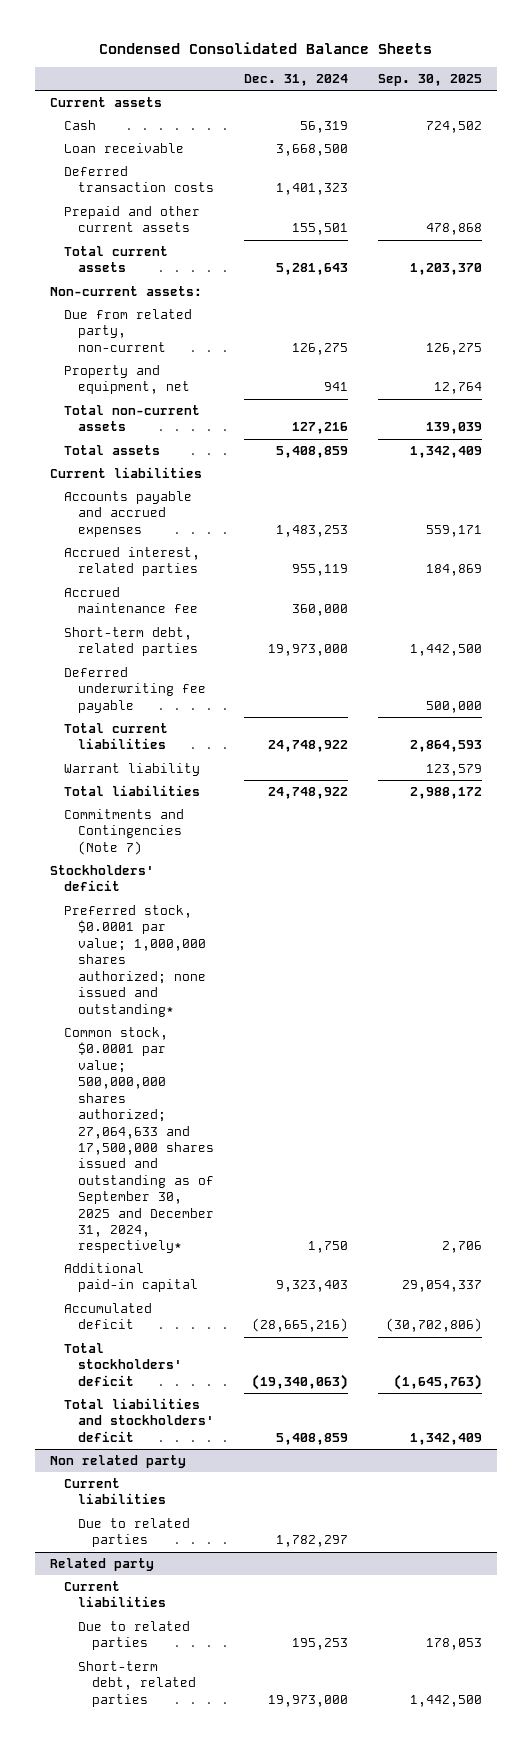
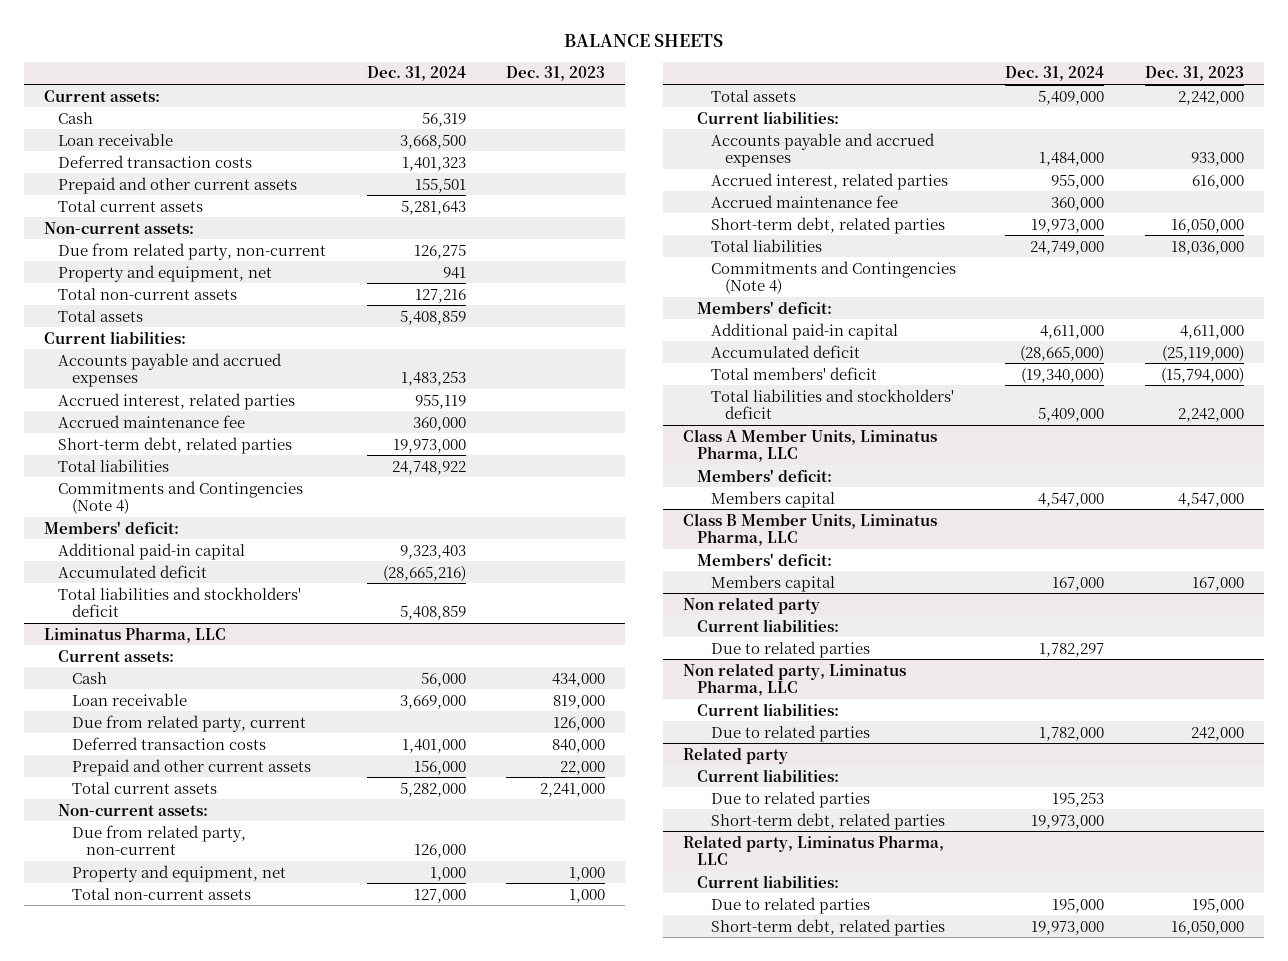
- Condensed Consolidated Balance Sheets
+ BALANCE SHEETS
- | Dec. 31, 2024 | Sep. 30, 2025
+ | Dec. 31, 2024 | Dec. 31, 2023
- Current assets
+ Current assets:
- Current liabilities
+ Current liabilities:
- Deferred underwriting fee payable | | 500,000
- Total current liabilities | 24,748,922 | 2,864,593
- Warrant liability | | 123,579
- Commitments and Contingencies (Note 7)
- Stockholders' deficit
- Preferred stock, $0.0001 par value; 1,000,000 shares authorized; none issued and outstanding*
- Common stock, $0.0001 par value; 500,000,000 shares authorized; 27,064,633 and 17,500,000 shares issued and outstanding as of September 30, 2025 and December 31, 2024, respectively* | 1,750 | 2,706
+ Commitments and Contingencies (Note 4)
+ Members' deficit:
- Total stockholders' deficit | (19,340,063) | (1,645,763)
+ Liminatus Pharma, LLC
+ Current assets:
+ Cash | 56,000 | 434,000
+ Loan receivable | 3,669,000 | 819,000
+ Due from related party, current | | 126,000
+ Deferred transaction costs | 1,401,000 | 840,000
+ Prepaid and other current assets | 156,000 | 22,000
+ Total current assets | 5,282,000 | 2,241,000
+ Non-current assets:
+ Due from related party, non-current | 126,000 |
+ Property and equipment, net | 1,000 | 1,000
+ Total non-current assets | 127,000 | 1,000
+ Total assets | 5,409,000 | 2,242,000
+ Current liabilities:
+ Accounts payable and accrued expenses | 1,484,000 | 933,000
+ Accrued interest, related parties | 955,000 | 616,000
+ Accrued maintenance fee | 360,000 |
+ Short-term debt, related parties | 19,973,000 | 16,050,000
+ Total liabilities | 24,749,000 | 18,036,000
+ Commitments and Contingencies (Note 4)
+ Members' deficit:
+ Additional paid-in capital | 4,611,000 | 4,611,000
+ Accumulated deficit | (28,665,000) | (25,119,000)
+ Total members' deficit | (19,340,000) | (15,794,000)
+ Total liabilities and stockholders' deficit | 5,409,000 | 2,242,000
+ Class A Member Units, Liminatus Pharma, LLC
+ Members' deficit:
+ Members capital | 4,547,000 | 4,547,000
+ Class B Member Units, Liminatus Pharma, LLC
+ Members' deficit:
+ Members capital | 167,000 | 167,000
@ Non related party
- Current liabilities
+ Current liabilities:
+ Non related party, Liminatus Pharma, LLC
+ Current liabilities:
+ Due to related parties | 1,782,000 | 242,000
@ Related party
- Current liabilities
+ Current liabilities:
+ Related party, Liminatus Pharma, LLC
+ Current liabilities:
+ Due to related parties | 195,000 | 195,000
+ Short-term debt, related parties | 19,973,000 | 16,050,000

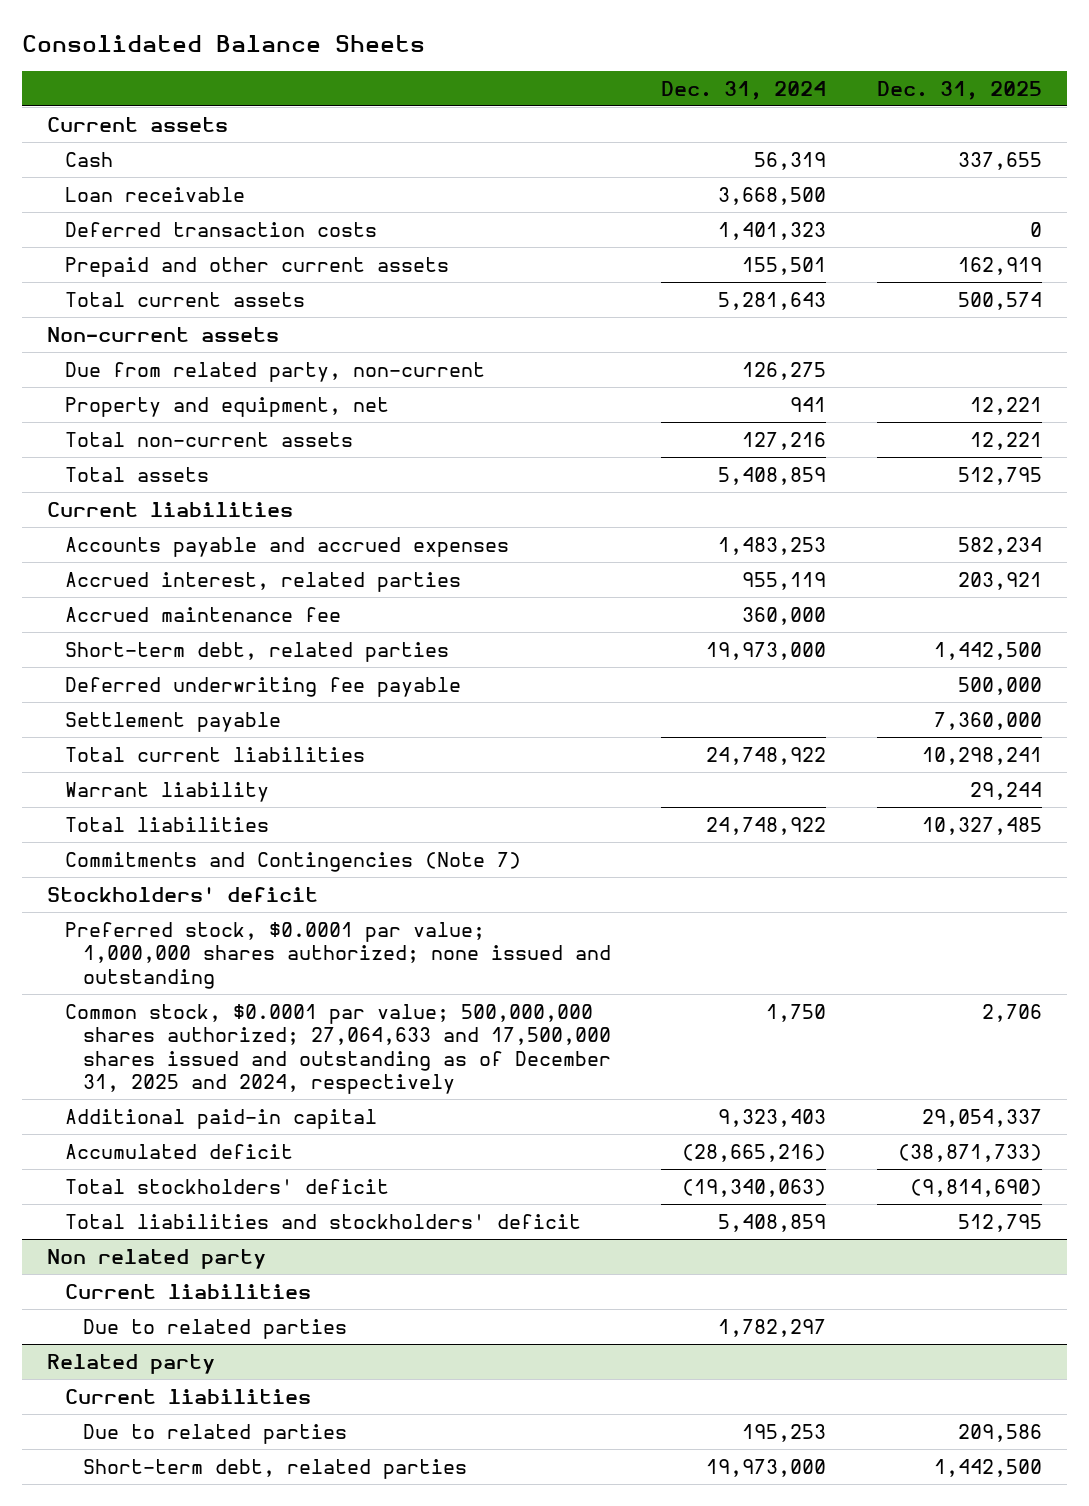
- BALANCE SHEETS
+ Consolidated Balance Sheets
- | Dec. 31, 2024 | Dec. 31, 2023
+ | Dec. 31, 2024 | Dec. 31, 2025
- Current assets:
+ Current assets
- Non-current assets:
+ Non-current assets
- Current liabilities:
+ Current liabilities
+ Deferred underwriting fee payable | | 500,000
+ Settlement payable | | 7,360,000
+ Total current liabilities | 24,748,922 | 10,298,241
+ Warrant liability | | 29,244
- Commitments and Contingencies (Note 4)
- Members' deficit:
+ Commitments and Contingencies (Note 7)
+ Stockholders' deficit
+ Preferred stock, $0.0001 par value; 1,000,000 shares authorized; none issued and outstanding
+ Common stock, $0.0001 par value; 500,000,000 shares authorized; 27,064,633 and 17,500,000 shares issued and outstanding as of December 31, 2025 and 2024, respectively | 1,750 | 2,706
+ Total stockholders' deficit | (19,340,063) | (9,814,690)
- Liminatus Pharma, LLC
- Current assets:
- Cash | 56,000 | 434,000
- Loan receivable | 3,669,000 | 819,000
- Due from related party, current | | 126,000
- Deferred transaction costs | 1,401,000 | 840,000
- Prepaid and other current assets | 156,000 | 22,000
- Total current assets | 5,282,000 | 2,241,000
- Non-current assets:
- Due from related party, non-current | 126,000 |
- Property and equipment, net | 1,000 | 1,000
- Total non-current assets | 127,000 | 1,000
- Total assets | 5,409,000 | 2,242,000
- Current liabilities:
- Accounts payable and accrued expenses | 1,484,000 | 933,000
- Accrued interest, related parties | 955,000 | 616,000
- Accrued maintenance fee | 360,000 |
- Short-term debt, related parties | 19,973,000 | 16,050,000
- Total liabilities | 24,749,000 | 18,036,000
- Commitments and Contingencies (Note 4)
- Members' deficit:
- Additional paid-in capital | 4,611,000 | 4,611,000
- Accumulated deficit | (28,665,000) | (25,119,000)
- Total members' deficit | (19,340,000) | (15,794,000)
- Total liabilities and stockholders' deficit | 5,409,000 | 2,242,000
- Class A Member Units, Liminatus Pharma, LLC
- Members' deficit:
- Members capital | 4,547,000 | 4,547,000
- Class B Member Units, Liminatus Pharma, LLC
- Members' deficit:
- Members capital | 167,000 | 167,000
@ Non related party
- Current liabilities:
+ Current liabilities
- Non related party, Liminatus Pharma, LLC
- Current liabilities:
- Due to related parties | 1,782,000 | 242,000
@ Related party
- Current liabilities:
+ Current liabilities
- Related party, Liminatus Pharma, LLC
- Current liabilities:
- Due to related parties | 195,000 | 195,000
- Short-term debt, related parties | 19,973,000 | 16,050,000

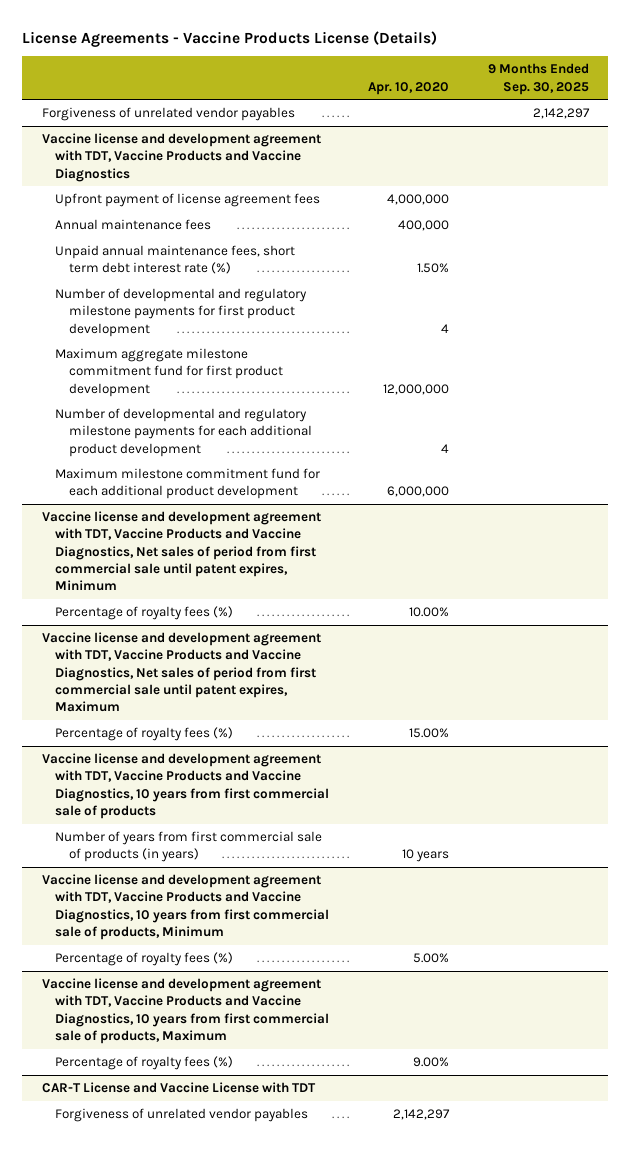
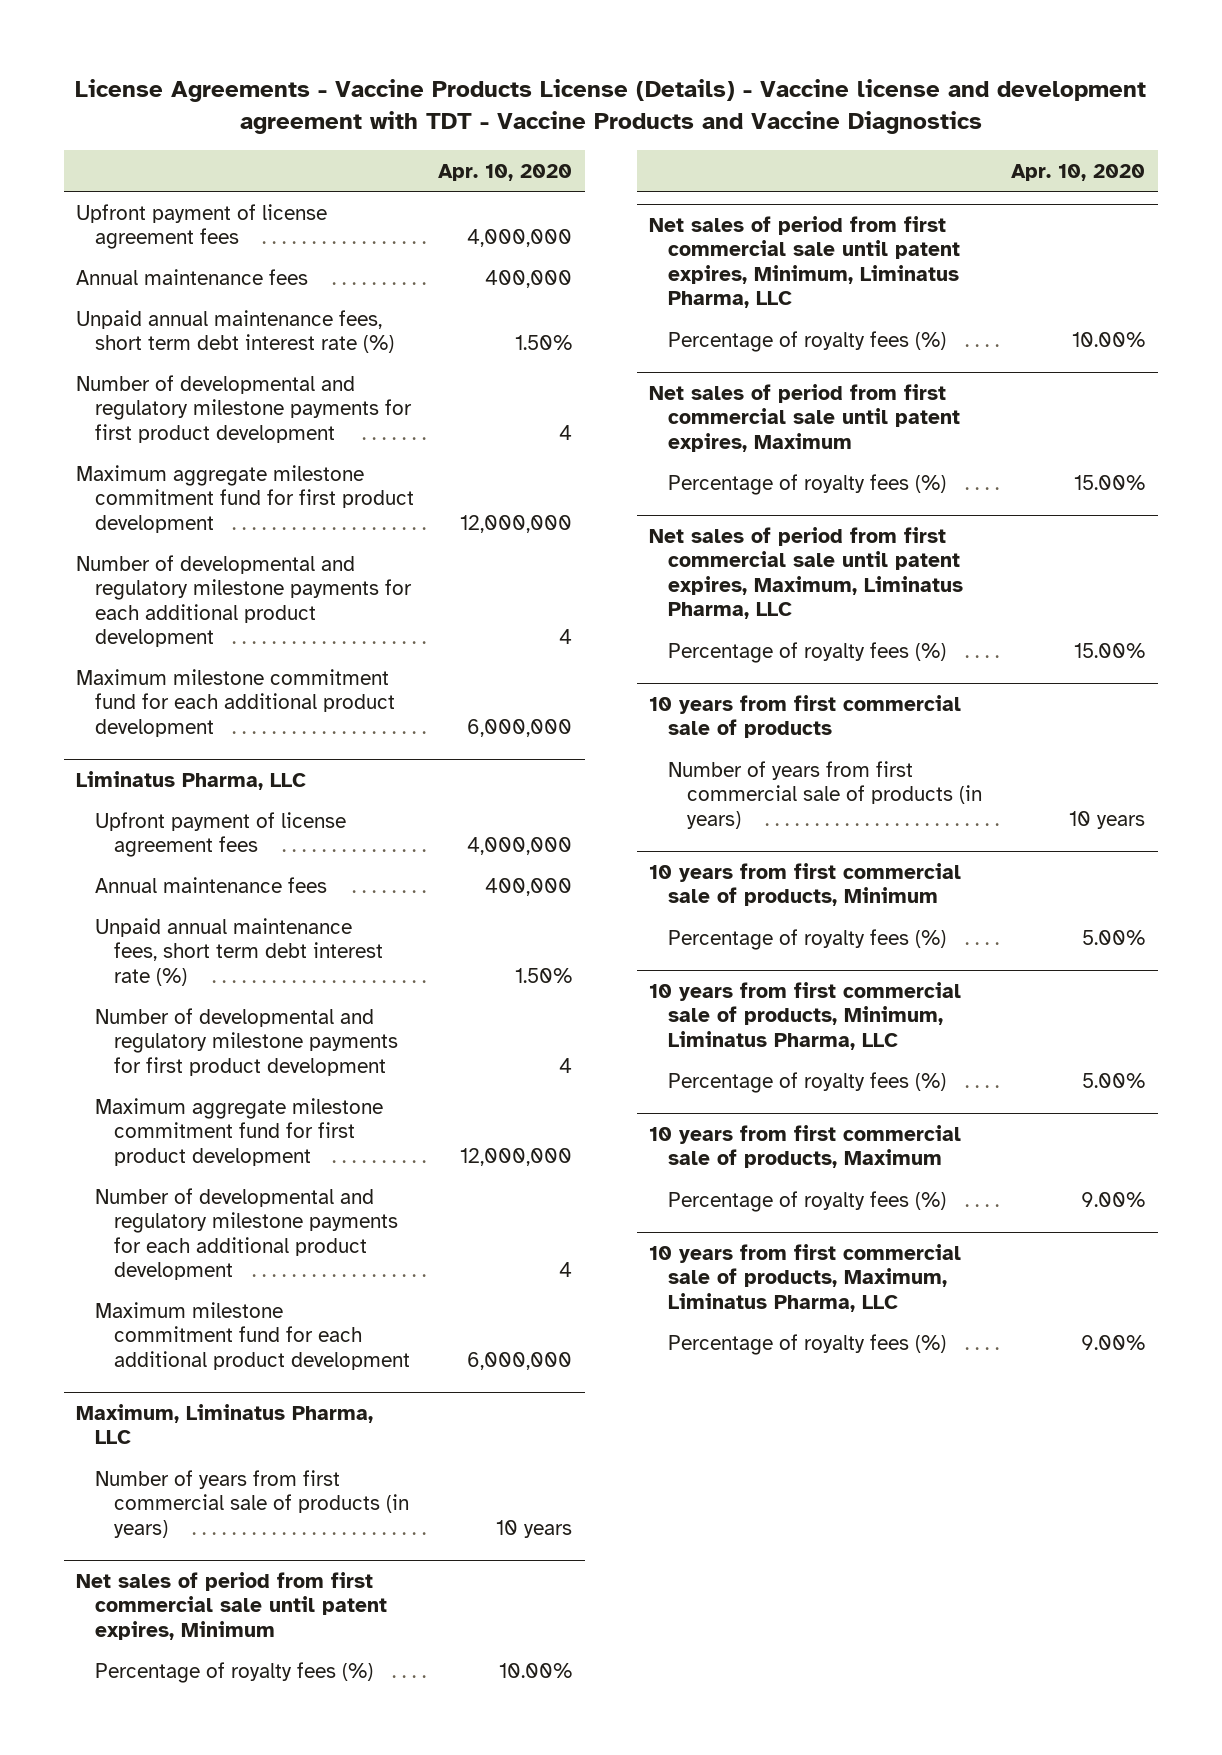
- License Agreements - Vaccine Products License (Details)
+ License Agreements - Vaccine Products License (Details) - Vaccine license and development agreement with TDT - Vaccine Products and Vaccine Diagnostics
- | Apr. 10, 2020 | 9 Months Ended Sep. 30, 2025
+ | Apr. 10, 2020
- Forgiveness of unrelated vendor payables | | 2,142,297
- Vaccine license and development agreement with TDT, Vaccine Products and Vaccine Diagnostics
- Vaccine license and development agreement with TDT, Vaccine Products and Vaccine Diagnostics, Net sales of period from first commercial sale until patent expires, Minimum
+ Liminatus Pharma, LLC
+ Upfront payment of license agreement fees | 4,000,000
+ Annual maintenance fees | 400,000
+ Unpaid annual maintenance fees, short term debt interest rate (%) | 1.50%
+ Number of developmental and regulatory milestone payments for first product development | 4
+ Maximum aggregate milestone commitment fund for first product development | 12,000,000
+ Number of developmental and regulatory milestone payments for each additional product development | 4
+ Maximum milestone commitment fund for each additional product development | 6,000,000
+ Maximum, Liminatus Pharma, LLC
+ Number of years from first commercial sale of products (in years) | 10 years
+ Net sales of period from first commercial sale until patent expires, Minimum
- Vaccine license and development agreement with TDT, Vaccine Products and Vaccine Diagnostics, Net sales of period from first commercial sale until patent expires, Maximum
+ Net sales of period from first commercial sale until patent expires, Minimum, Liminatus Pharma, LLC
+ Percentage of royalty fees (%) | 10.00%
+ Net sales of period from first commercial sale until patent expires, Maximum
- Vaccine license and development agreement with TDT, Vaccine Products and Vaccine Diagnostics, 10 years from first commercial sale of products
+ Net sales of period from first commercial sale until patent expires, Maximum, Liminatus Pharma, LLC
+ Percentage of royalty fees (%) | 15.00%
+ 10 years from first commercial sale of products
- Vaccine license and development agreement with TDT, Vaccine Products and Vaccine Diagnostics, 10 years from first commercial sale of products, Minimum
+ 10 years from first commercial sale of products, Minimum
- Vaccine license and development agreement with TDT, Vaccine Products and Vaccine Diagnostics, 10 years from first commercial sale of products, Maximum
+ 10 years from first commercial sale of products, Minimum, Liminatus Pharma, LLC
+ Percentage of royalty fees (%) | 5.00%
+ 10 years from first commercial sale of products, Maximum
- CAR-T License and Vaccine License with TDT
- Forgiveness of unrelated vendor payables | 2,142,297 |
+ 10 years from first commercial sale of products, Maximum, Liminatus Pharma, LLC
+ Percentage of royalty fees (%) | 9.00%

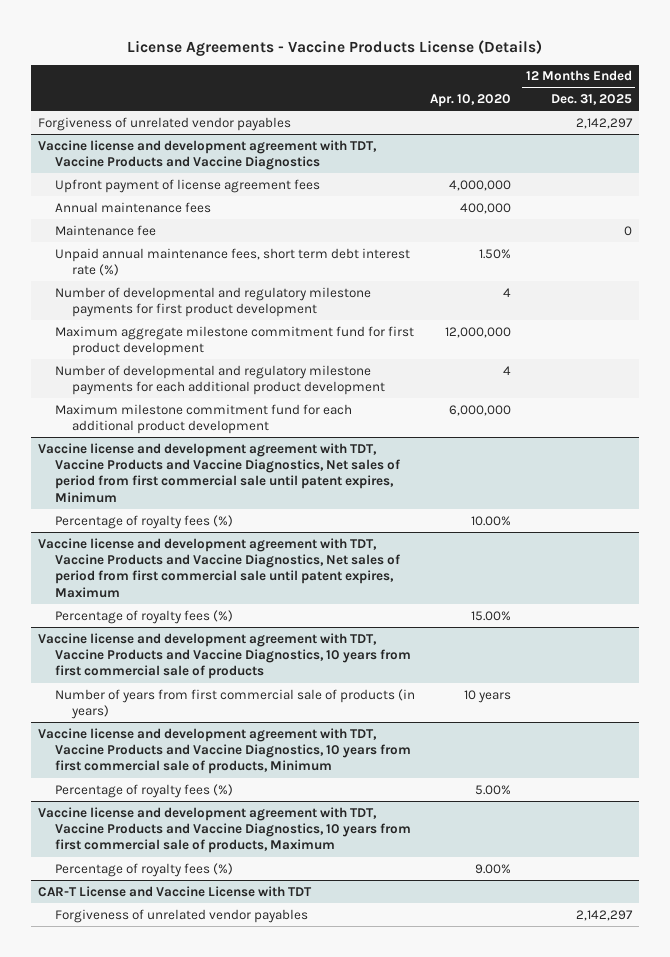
- License Agreements - Vaccine Products License (Details) - Vaccine license and development agreement with TDT - Vaccine Products and Vaccine Diagnostics
+ License Agreements - Vaccine Products License (Details)
- | Apr. 10, 2020
+ | Apr. 10, 2020 | 12 Months Ended Dec. 31, 2025
- Upfront payment of license agreement fees | 4,000,000
- Annual maintenance fees | 400,000
- Unpaid annual maintenance fees, short term debt interest rate (%) | 1.50%
- Number of developmental and regulatory milestone payments for first product development | 4
- Maximum aggregate milestone commitment fund for first product development | 12,000,000
- Number of developmental and regulatory milestone payments for each additional product development | 4
- Maximum milestone commitment fund for each additional product development | 6,000,000
- Liminatus Pharma, LLC
+ Forgiveness of unrelated vendor payables | | 2,142,297
+ Vaccine license and development agreement with TDT, Vaccine Products and Vaccine Diagnostics
+ Maintenance fee | | 0
- Maximum, Liminatus Pharma, LLC
- Number of years from first commercial sale of products (in years) | 10 years
- Net sales of period from first commercial sale until patent expires, Minimum
- Percentage of royalty fees (%) | 10.00%
- Net sales of period from first commercial sale until patent expires, Minimum, Liminatus Pharma, LLC
+ Vaccine license and development agreement with TDT, Vaccine Products and Vaccine Diagnostics, Net sales of period from first commercial sale until patent expires, Minimum
- Net sales of period from first commercial sale until patent expires, Maximum
- Percentage of royalty fees (%) | 15.00%
- Net sales of period from first commercial sale until patent expires, Maximum, Liminatus Pharma, LLC
+ Vaccine license and development agreement with TDT, Vaccine Products and Vaccine Diagnostics, Net sales of period from first commercial sale until patent expires, Maximum
- 10 years from first commercial sale of products
+ Vaccine license and development agreement with TDT, Vaccine Products and Vaccine Diagnostics, 10 years from first commercial sale of products
- 10 years from first commercial sale of products, Minimum
- Percentage of royalty fees (%) | 5.00%
- 10 years from first commercial sale of products, Minimum, Liminatus Pharma, LLC
+ Vaccine license and development agreement with TDT, Vaccine Products and Vaccine Diagnostics, 10 years from first commercial sale of products, Minimum
- 10 years from first commercial sale of products, Maximum
- Percentage of royalty fees (%) | 9.00%
- 10 years from first commercial sale of products, Maximum, Liminatus Pharma, LLC
+ Vaccine license and development agreement with TDT, Vaccine Products and Vaccine Diagnostics, 10 years from first commercial sale of products, Maximum
+ CAR-T License and Vaccine License with TDT
+ Forgiveness of unrelated vendor payables | | 2,142,297

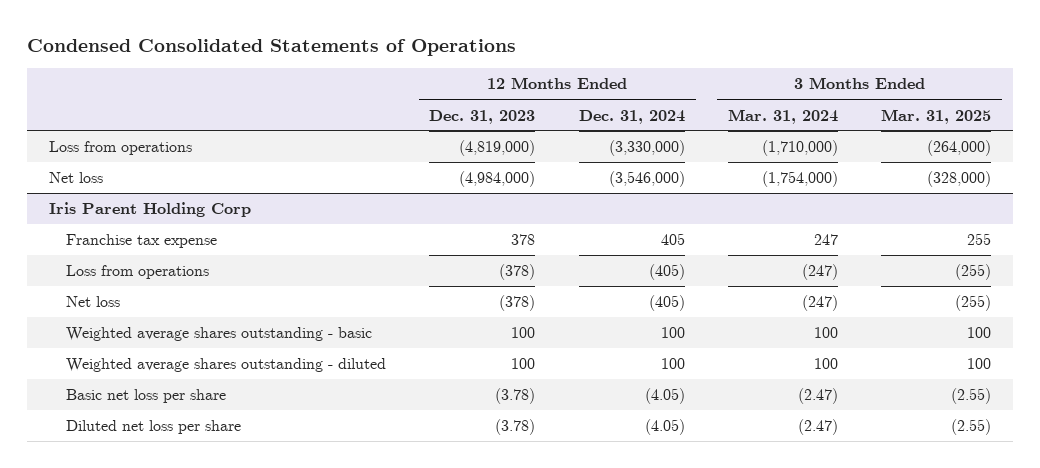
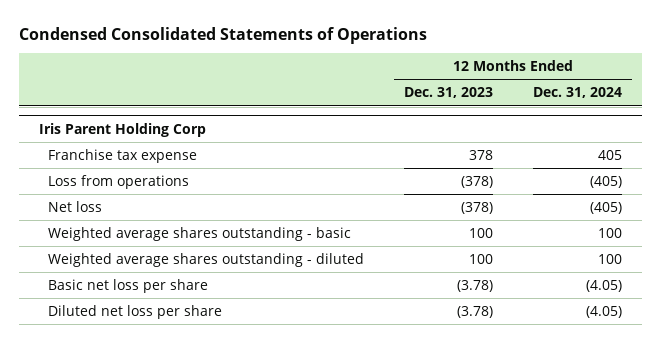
- | 12 Months Ended Dec. 31, 2023 | 12 Months Ended Dec. 31, 2024 | 3 Months Ended Mar. 31, 2024 | 3 Months Ended Mar. 31, 2025
+ | 12 Months Ended Dec. 31, 2023 | 12 Months Ended Dec. 31, 2024
- Loss from operations | (4,819,000) | (3,330,000) | (1,710,000) | (264,000)
- Net loss | (4,984,000) | (3,546,000) | (1,754,000) | (328,000)

